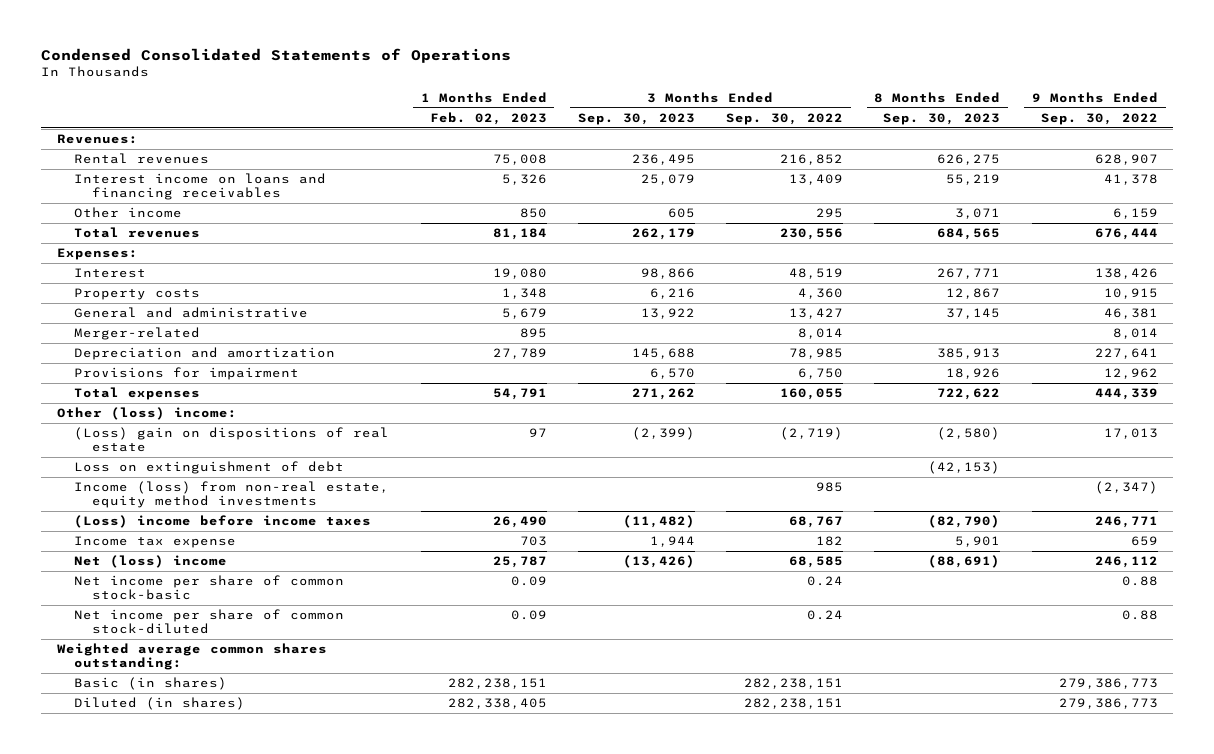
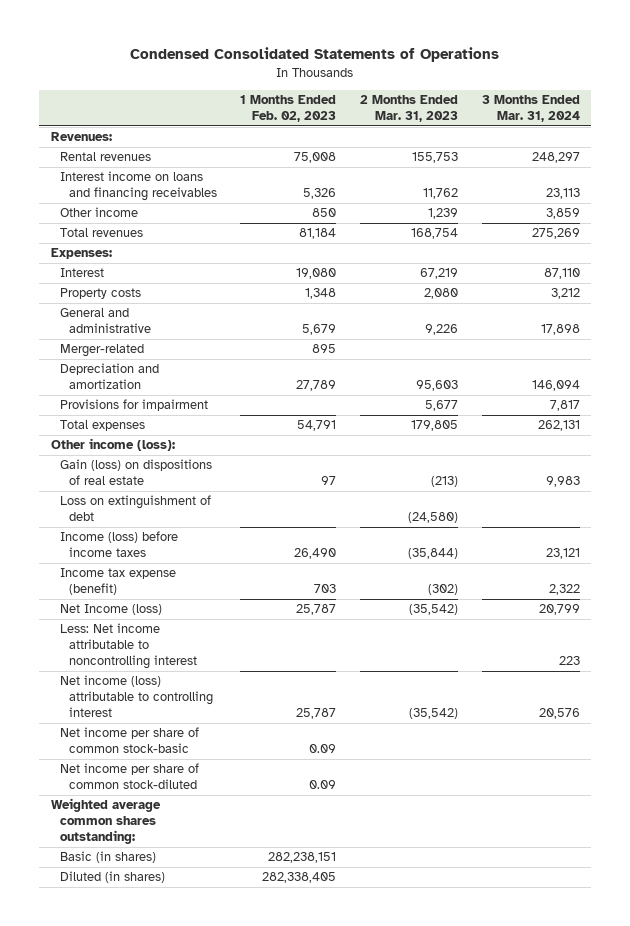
- | 1 Months Ended Feb. 02, 2023 | 3 Months Ended Sep. 30, 2023 | 3 Months Ended Sep. 30, 2022 | 8 Months Ended Sep. 30, 2023 | 9 Months Ended Sep. 30, 2022
+ | 1 Months Ended Feb. 02, 2023 | 2 Months Ended Mar. 31, 2023 | 3 Months Ended Mar. 31, 2024
- Other (loss) income:
- (Loss) gain on dispositions of real estate | 97 | (2,399) | (2,719) | (2,580) | 17,013
+ Other income (loss):
+ Gain (loss) on dispositions of real estate | 97 | (213) | 9,983
- Income (loss) from non-real estate, equity method investments | | | 985 | | (2,347)
- (Loss) income before income taxes | 26,490 | (11,482) | 68,767 | (82,790) | 246,771
- Income tax expense | 703 | 1,944 | 182 | 5,901 | 659
- Net (loss) income | 25,787 | (13,426) | 68,585 | (88,691) | 246,112
+ Income (loss) before income taxes | 26,490 | (35,844) | 23,121
+ Income tax expense (benefit) | 703 | (302) | 2,322
+ Net Income (loss) | 25,787 | (35,542) | 20,799
+ Less: Net income attributable to noncontrolling interest | | | 223
+ Net income (loss) attributable to controlling interest | 25,787 | (35,542) | 20,576

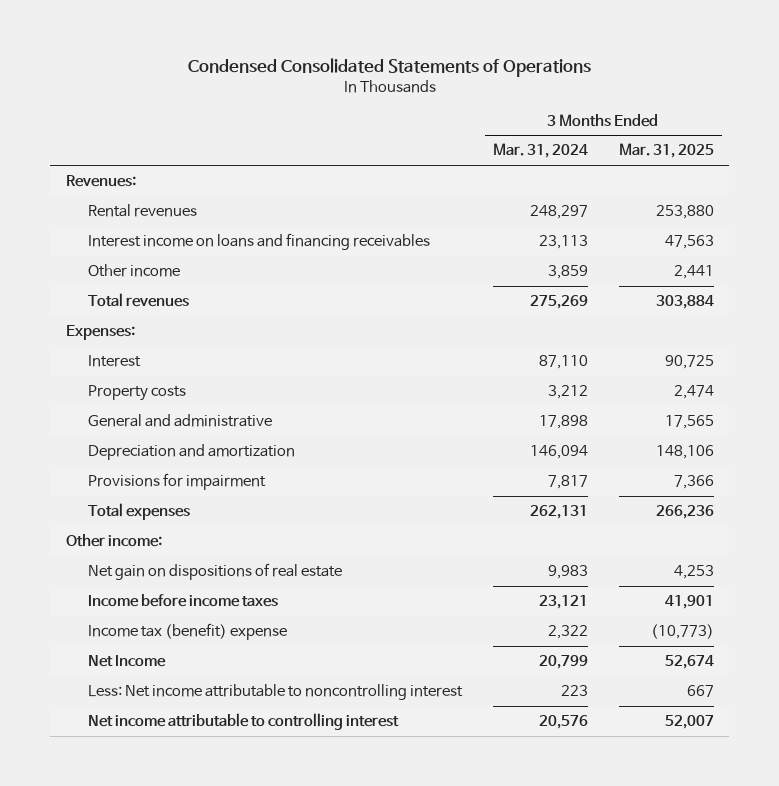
- | 1 Months Ended Feb. 02, 2023 | 2 Months Ended Mar. 31, 2023 | 3 Months Ended Mar. 31, 2024
+ | 3 Months Ended Mar. 31, 2024 | 3 Months Ended Mar. 31, 2025
- Merger-related | 895 | |
- Other income (loss):
- Gain (loss) on dispositions of real estate | 97 | (213) | 9,983
- Loss on extinguishment of debt | | (24,580) |
- Income (loss) before income taxes | 26,490 | (35,844) | 23,121
- Income tax expense (benefit) | 703 | (302) | 2,322
- Net Income (loss) | 25,787 | (35,542) | 20,799
+ Other income:
+ Net gain on dispositions of real estate | 9,983 | 4,253
+ Income before income taxes | 23,121 | 41,901
+ Income tax (benefit) expense | 2,322 | (10,773)
+ Net Income | 20,799 | 52,674
- Net income (loss) attributable to controlling interest | 25,787 | (35,542) | 20,576
- Net income per share of common stock-basic | 0.09 | |
- Net income per share of common stock-diluted | 0.09 | |
- Weighted average common shares outstanding:
- Basic (in shares) | 282,238,151 | |
- Diluted (in shares) | 282,338,405 | |
+ Net income attributable to controlling interest | 20,576 | 52,007

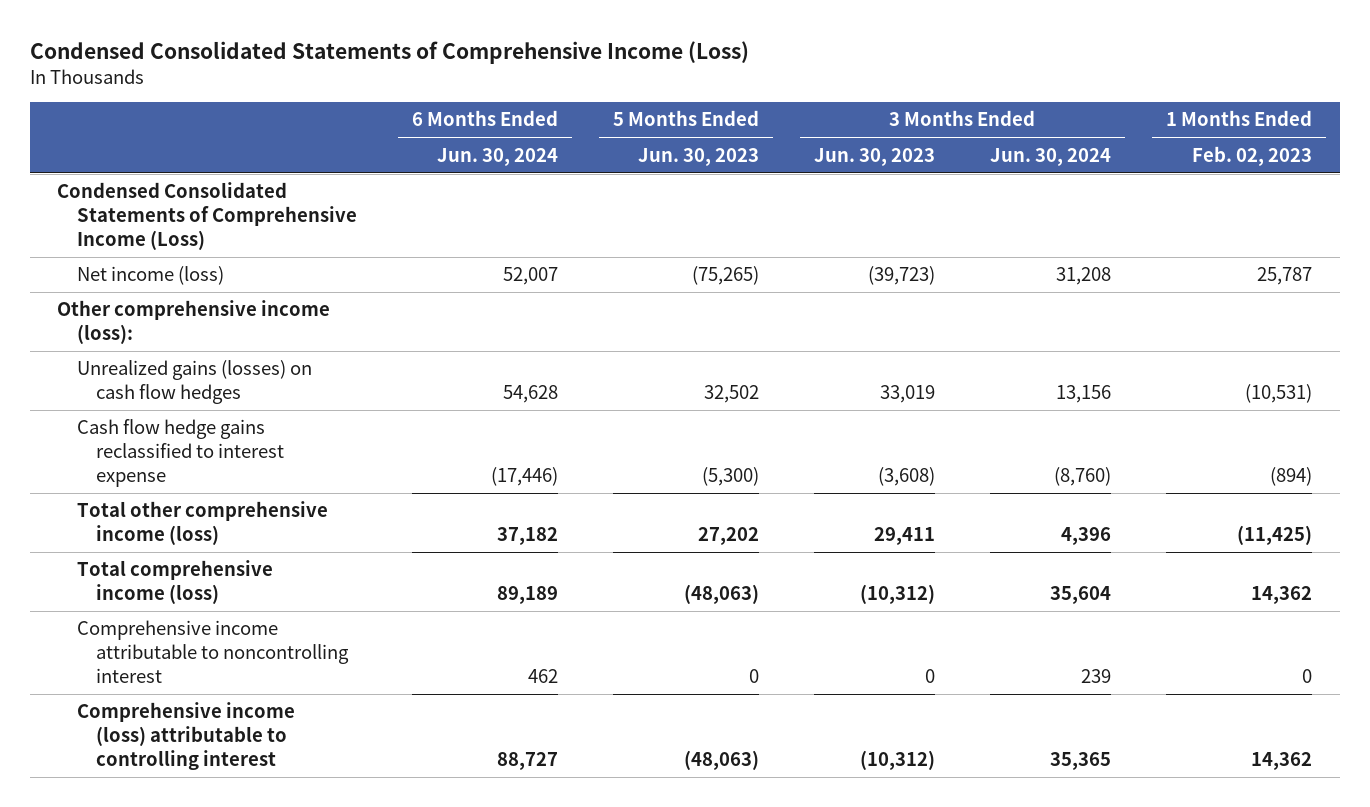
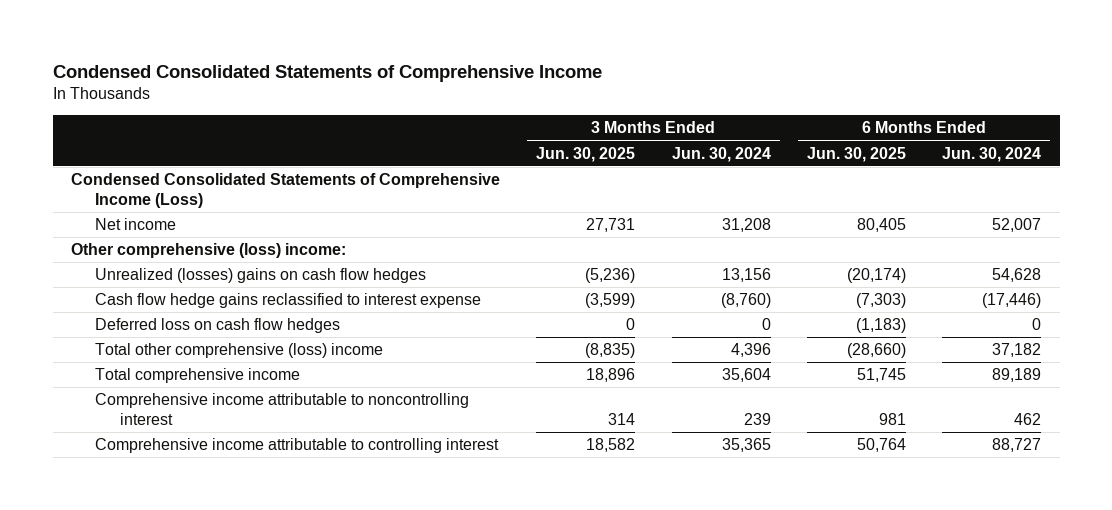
- Condensed Consolidated Statements of Comprehensive Income (Loss)
+ Condensed Consolidated Statements of Comprehensive Income
- | 6 Months Ended Jun. 30, 2024 | 5 Months Ended Jun. 30, 2023 | 3 Months Ended Jun. 30, 2023 | 3 Months Ended Jun. 30, 2024 | 1 Months Ended Feb. 02, 2023
+ | 3 Months Ended Jun. 30, 2025 | 3 Months Ended Jun. 30, 2024 | 6 Months Ended Jun. 30, 2025 | 6 Months Ended Jun. 30, 2024
- Net income (loss) | 52,007 | (75,265) | (39,723) | 31,208 | 25,787
- Other comprehensive income (loss):
- Unrealized gains (losses) on cash flow hedges | 54,628 | 32,502 | 33,019 | 13,156 | (10,531)
+ Net income | 27,731 | 31,208 | 80,405 | 52,007
+ Other comprehensive (loss) income:
+ Unrealized (losses) gains on cash flow hedges | (5,236) | 13,156 | (20,174) | 54,628
- Total other comprehensive income (loss) | 37,182 | 27,202 | 29,411 | 4,396 | (11,425)
- Total comprehensive income (loss) | 89,189 | (48,063) | (10,312) | 35,604 | 14,362
+ Deferred loss on cash flow hedges | 0 | 0 | (1,183) | 0
+ Total other comprehensive (loss) income | (8,835) | 4,396 | (28,660) | 37,182
+ Total comprehensive income | 18,896 | 35,604 | 51,745 | 89,189
- Comprehensive income (loss) attributable to controlling interest | 88,727 | (48,063) | (10,312) | 35,365 | 14,362
+ Comprehensive income attributable to controlling interest | 18,582 | 35,365 | 50,764 | 88,727

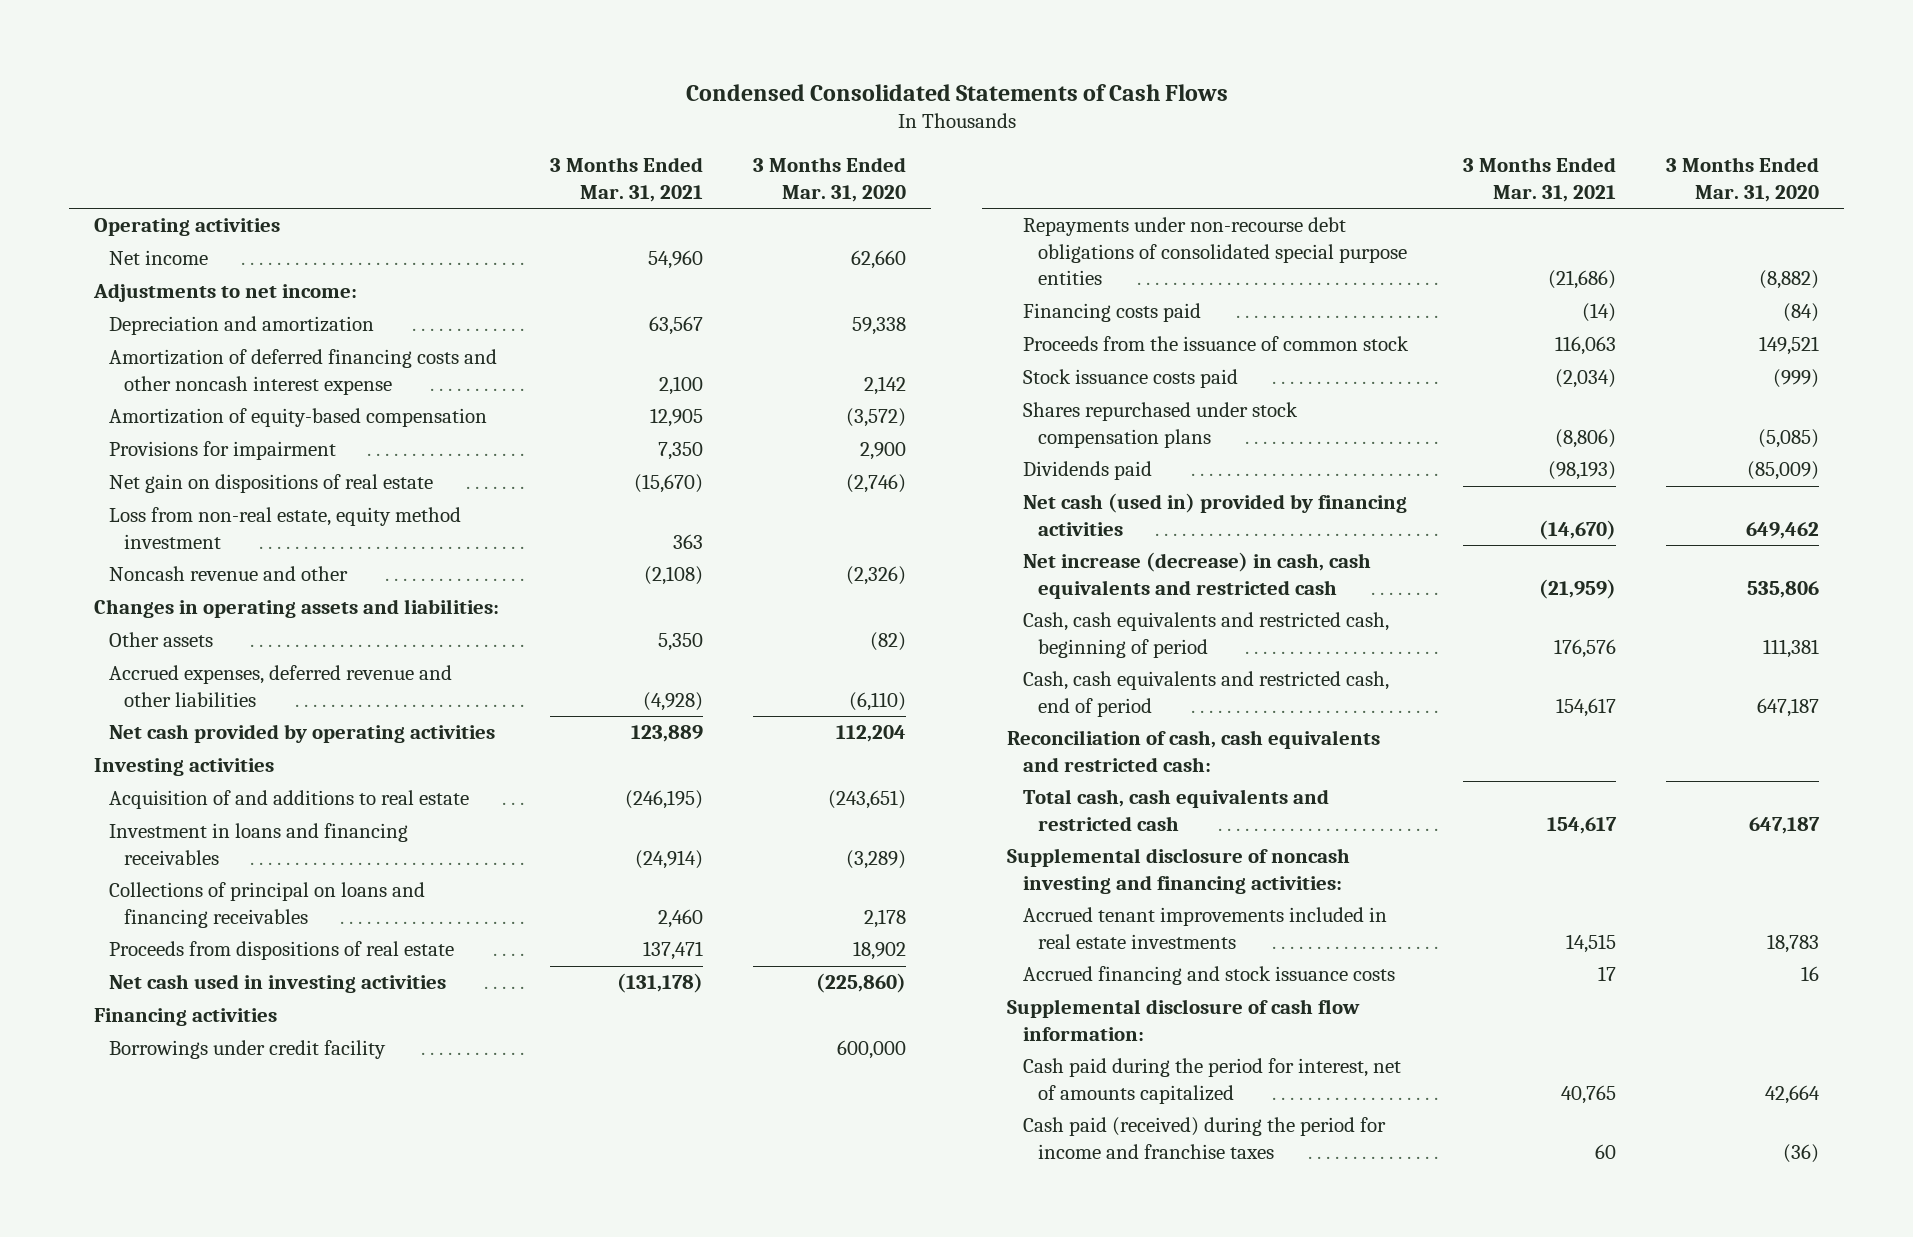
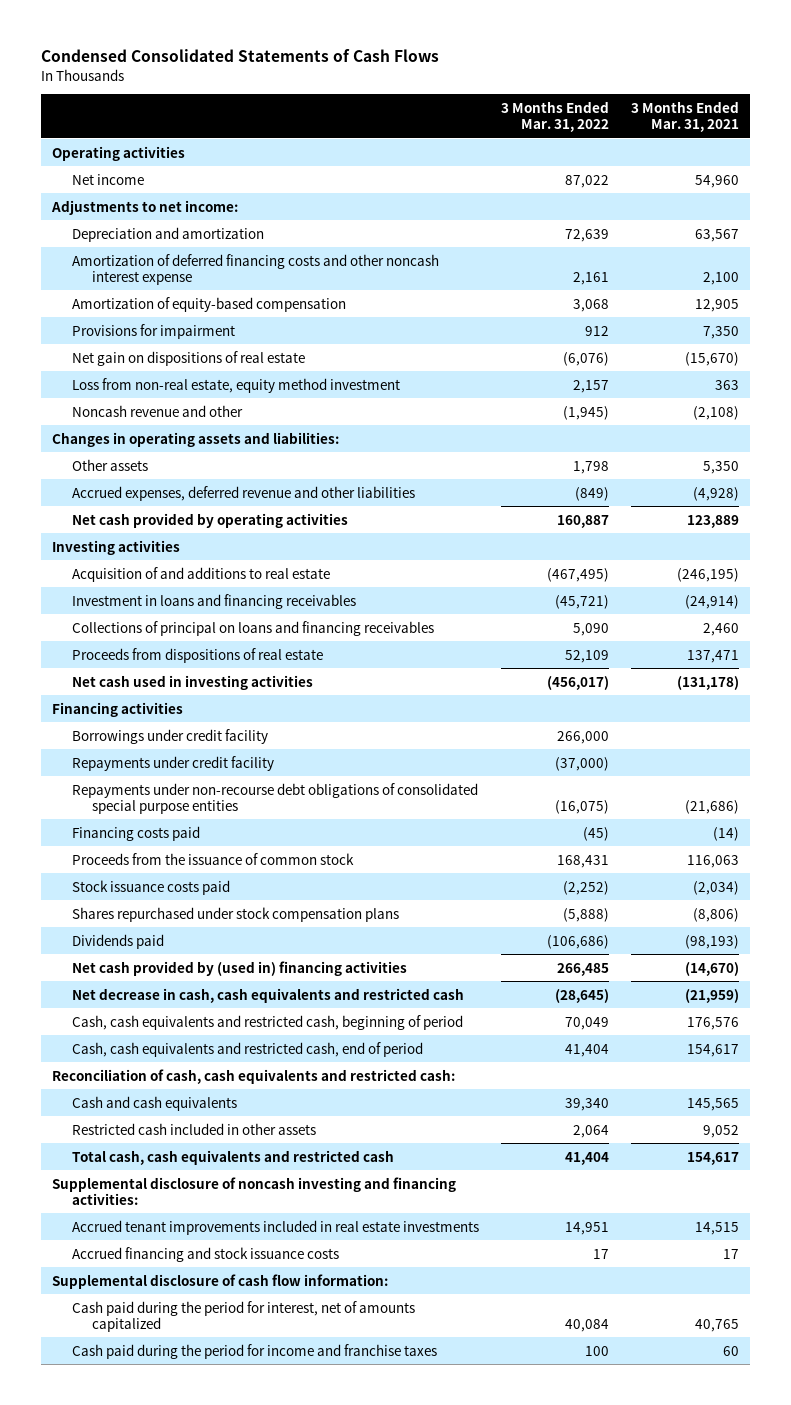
- | 3 Months Ended Mar. 31, 2021 | 3 Months Ended Mar. 31, 2020
+ | 3 Months Ended Mar. 31, 2022 | 3 Months Ended Mar. 31, 2021
+ Repayments under credit facility | (37,000) |
- Net cash (used in) provided by financing activities | (14,670) | 649,462
- Net increase (decrease) in cash, cash equivalents and restricted cash | (21,959) | 535,806
+ Net cash provided by (used in) financing activities | 266,485 | (14,670)
+ Net decrease in cash, cash equivalents and restricted cash | (28,645) | (21,959)
+ Cash and cash equivalents | 39,340 | 145,565
+ Restricted cash included in other assets | 2,064 | 9,052
- Cash paid (received) during the period for income and franchise taxes | 60 | (36)
+ Cash paid during the period for income and franchise taxes | 100 | 60

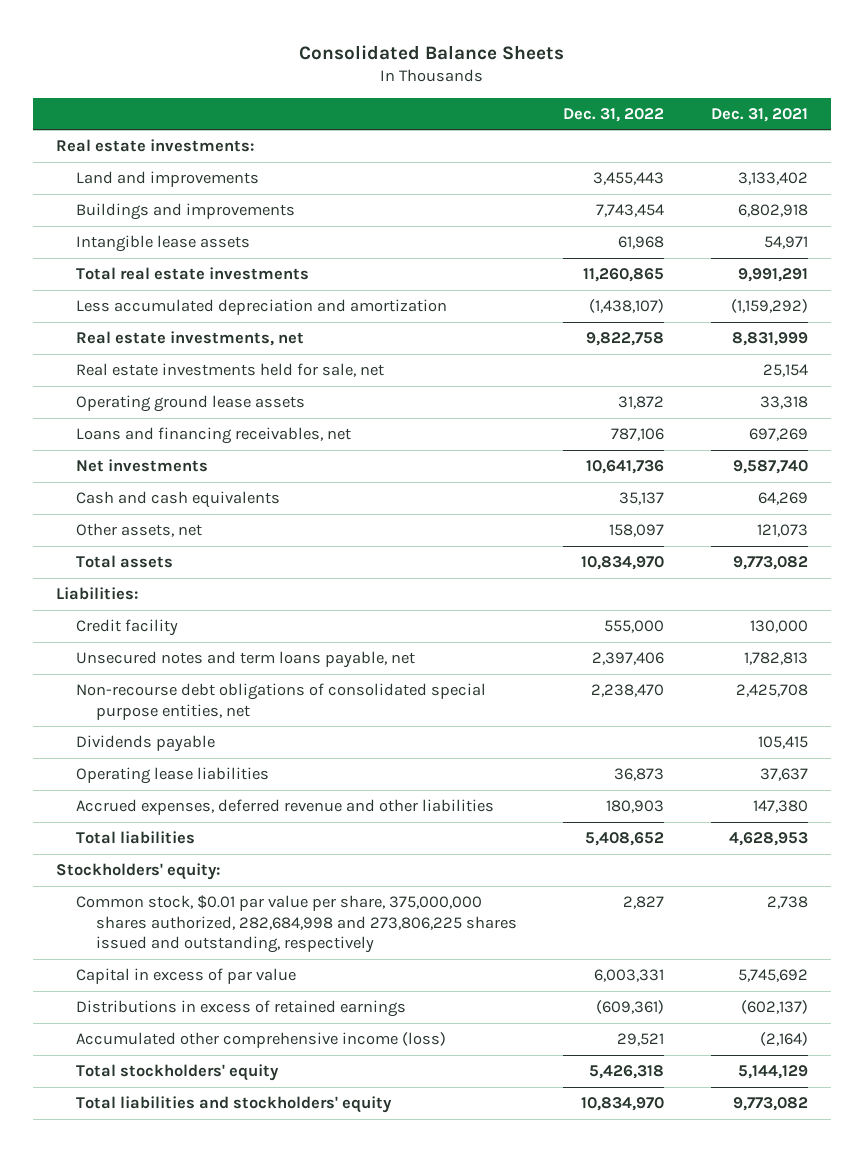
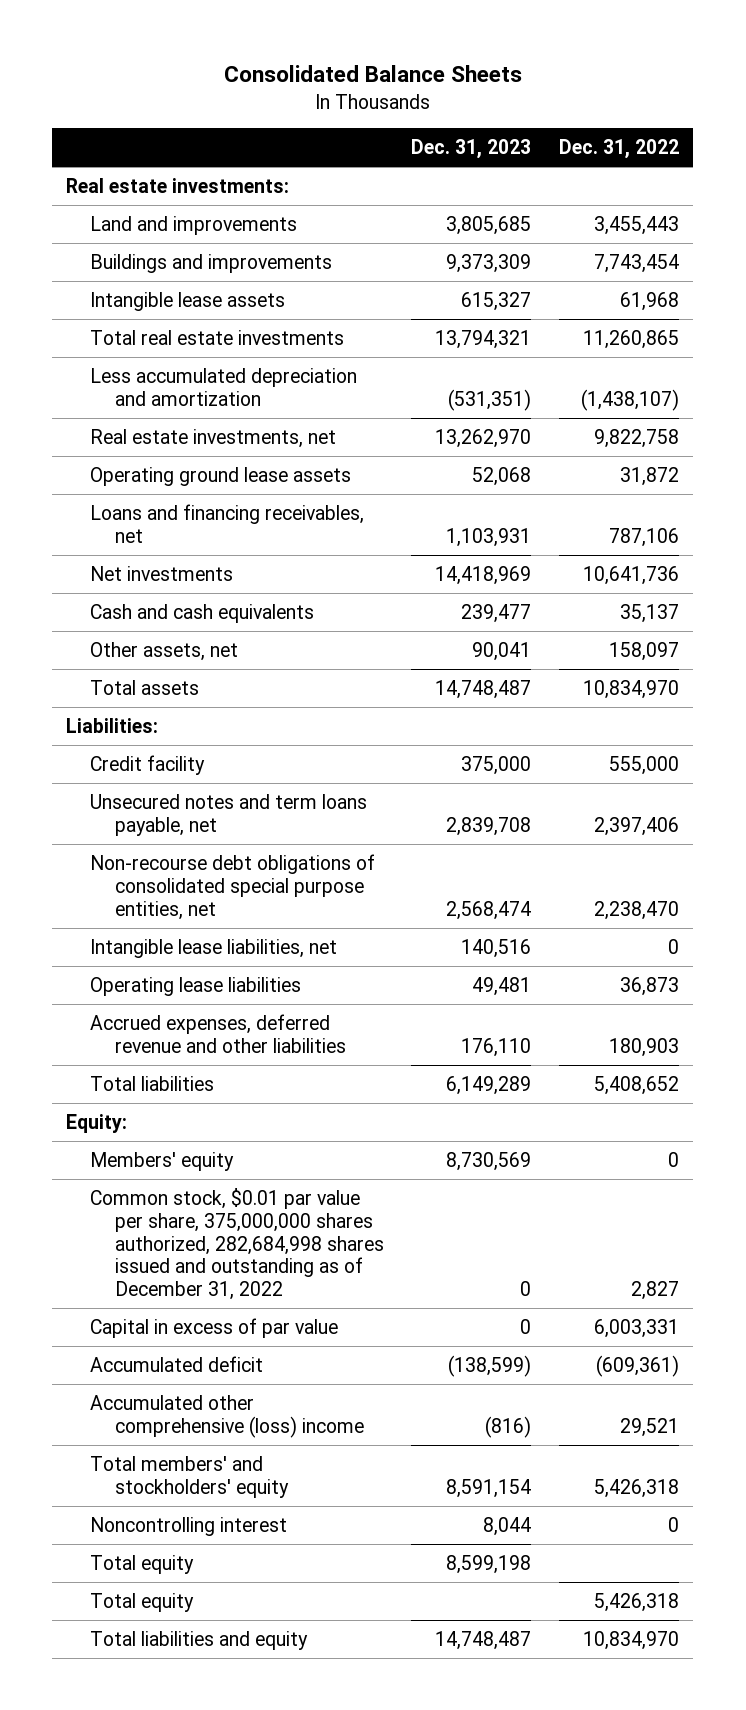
- | Dec. 31, 2022 | Dec. 31, 2021
+ | Dec. 31, 2023 | Dec. 31, 2022
- Real estate investments held for sale, net | | 25,154
- Dividends payable | | 105,415
+ Intangible lease liabilities, net | 140,516 | 0
- Stockholders' equity:
- Common stock, $0.01 par value per share, 375,000,000 shares authorized, 282,684,998 and 273,806,225 shares issued and outstanding, respectively | 2,827 | 2,738
+ Equity:
+ Members' equity | 8,730,569 | 0
+ Common stock, $0.01 par value per share, 375,000,000 shares authorized, 282,684,998 shares issued and outstanding as of December 31, 2022 | 0 | 2,827
- Distributions in excess of retained earnings | (609,361) | (602,137)
- Accumulated other comprehensive income (loss) | 29,521 | (2,164)
- Total stockholders' equity | 5,426,318 | 5,144,129
- Total liabilities and stockholders' equity | 10,834,970 | 9,773,082
+ Accumulated deficit | (138,599) | (609,361)
+ Accumulated other comprehensive (loss) income | (816) | 29,521
+ Total members' and stockholders' equity | 8,591,154 | 5,426,318
+ Noncontrolling interest | 8,044 | 0
+ Total equity | 8,599,198 |
+ Total equity | | 5,426,318
+ Total liabilities and equity | 14,748,487 | 10,834,970

